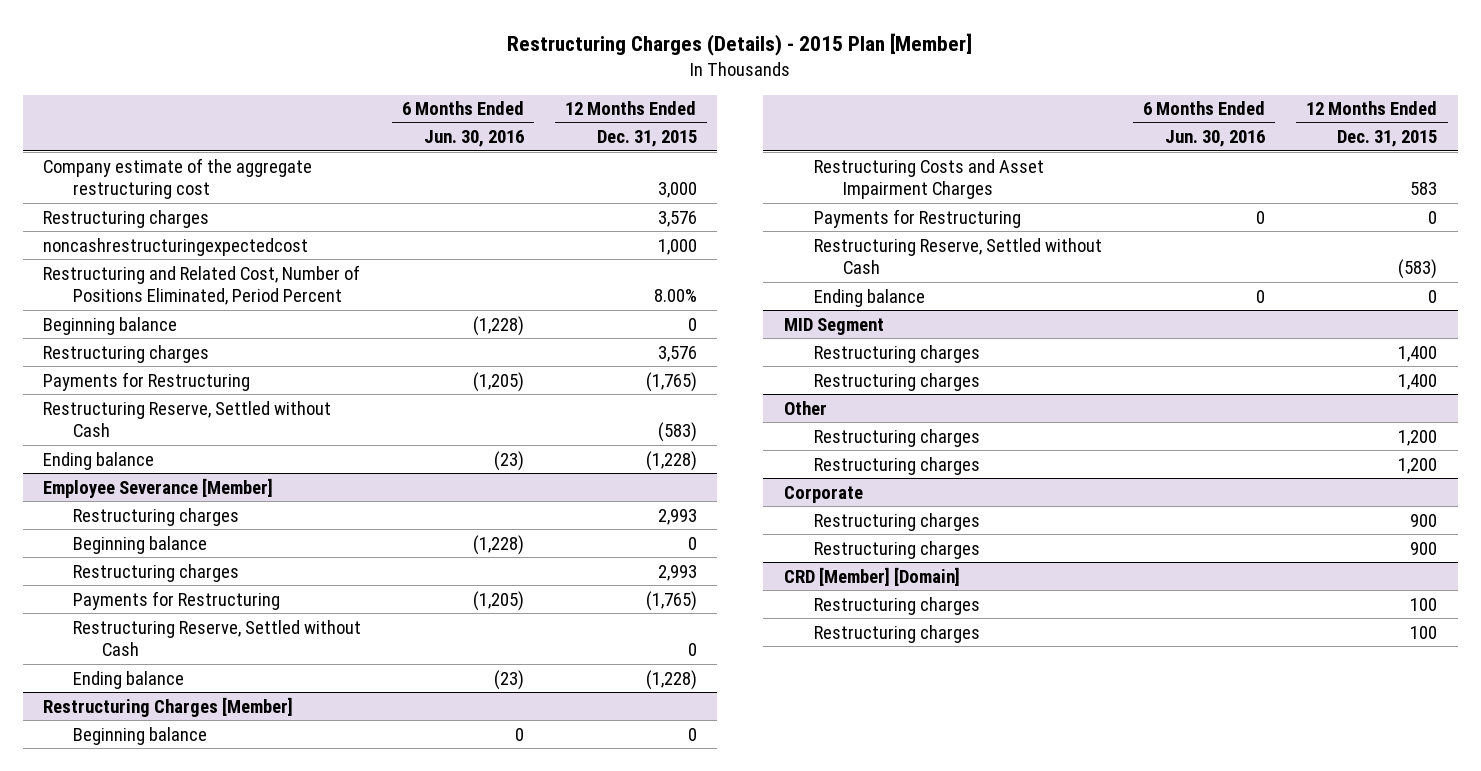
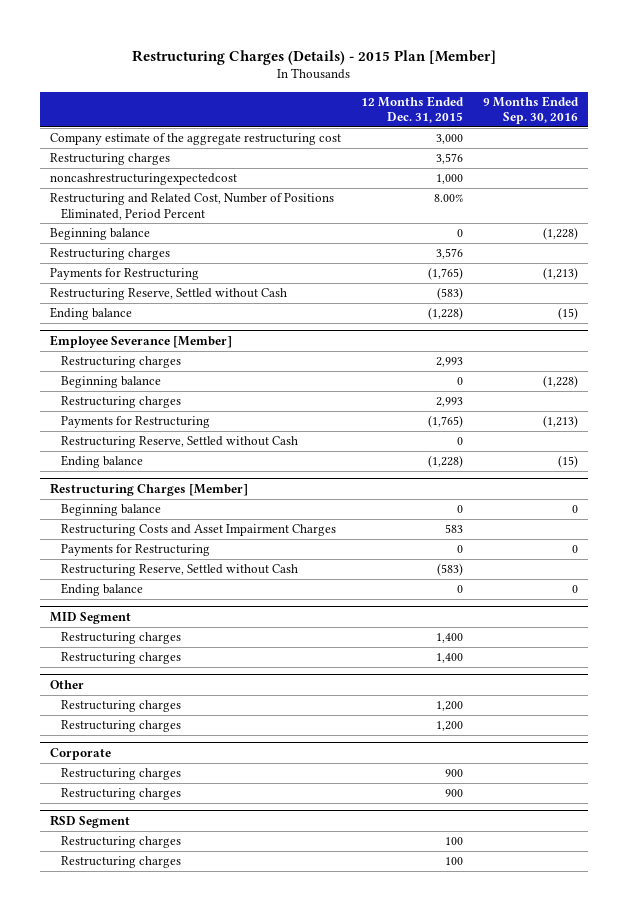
- | 6 Months Ended Jun. 30, 2016 | 12 Months Ended Dec. 31, 2015
+ | 12 Months Ended Dec. 31, 2015 | 9 Months Ended Sep. 30, 2016
- CRD [Member] [Domain]
+ RSD Segment

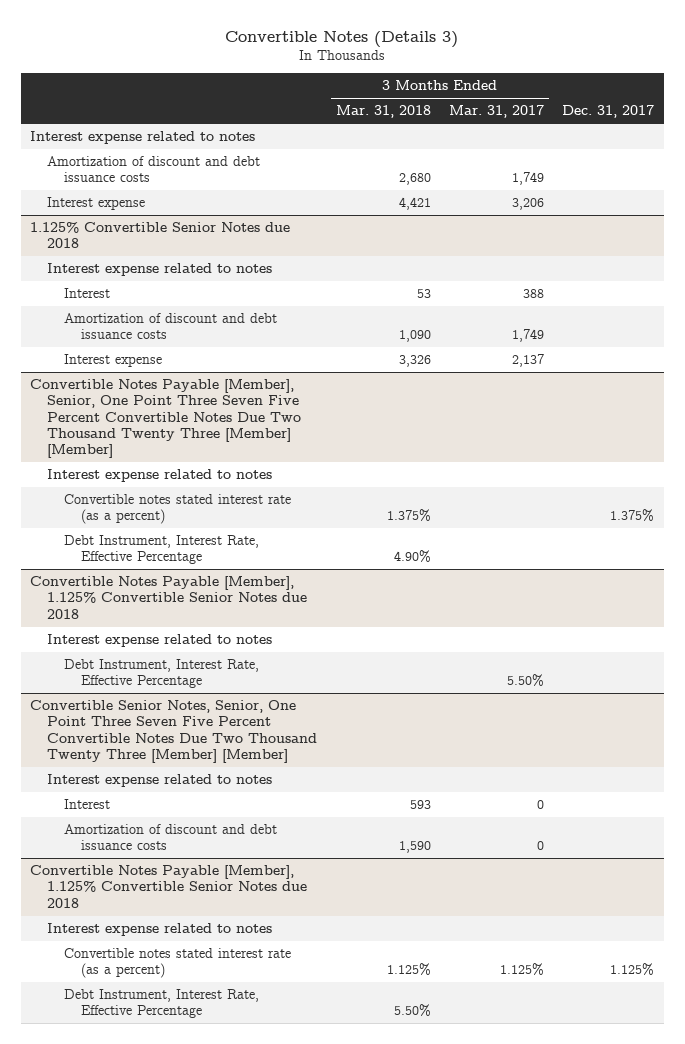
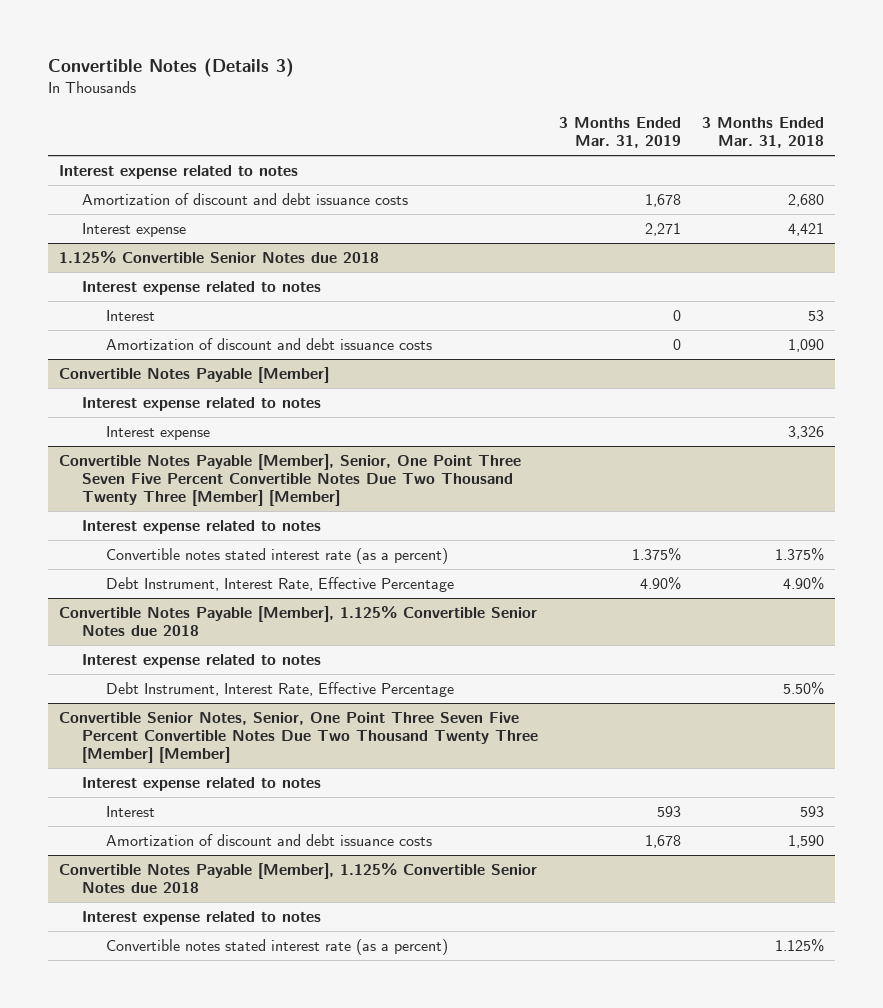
- | 3 Months Ended Mar. 31, 2018 | 3 Months Ended Mar. 31, 2017 | Dec. 31, 2017
+ | 3 Months Ended Mar. 31, 2019 | 3 Months Ended Mar. 31, 2018
+ Convertible Notes Payable [Member]
+ Interest expense related to notes
@ Convertible Notes Payable [Member], 1.125% Convertible Senior Notes due 2018
- Debt Instrument, Interest Rate, Effective Percentage | | 5.50% |
moved up: Debt Instrument, Interest Rate, Effective Percentage | | 5.50%

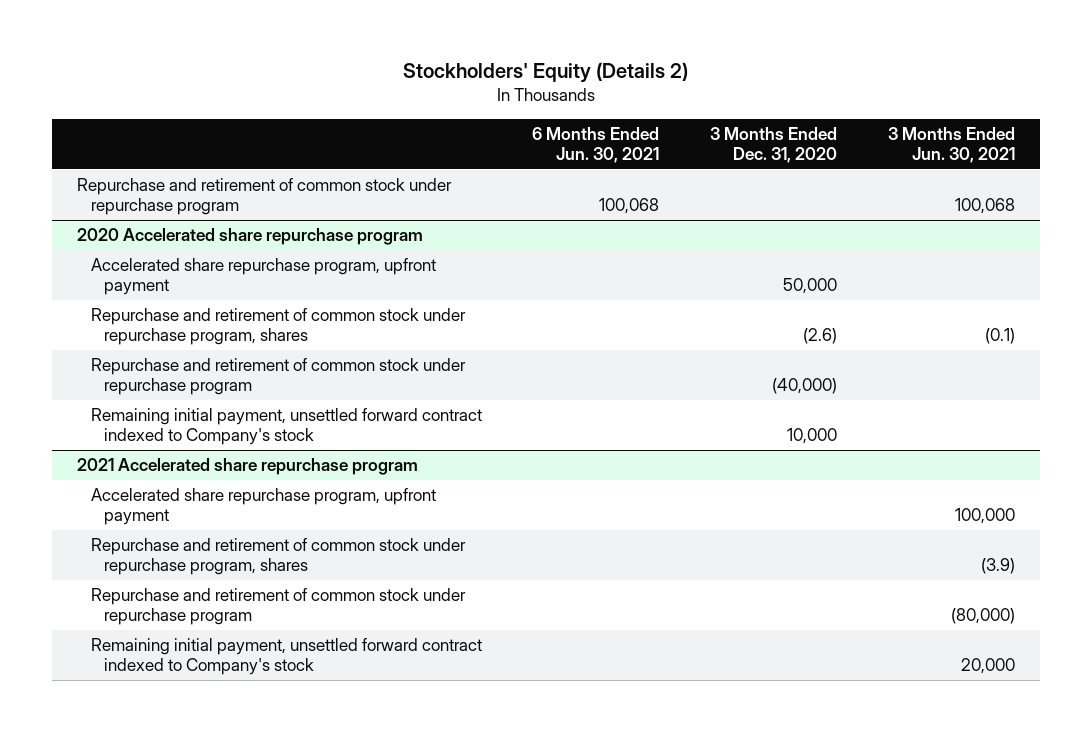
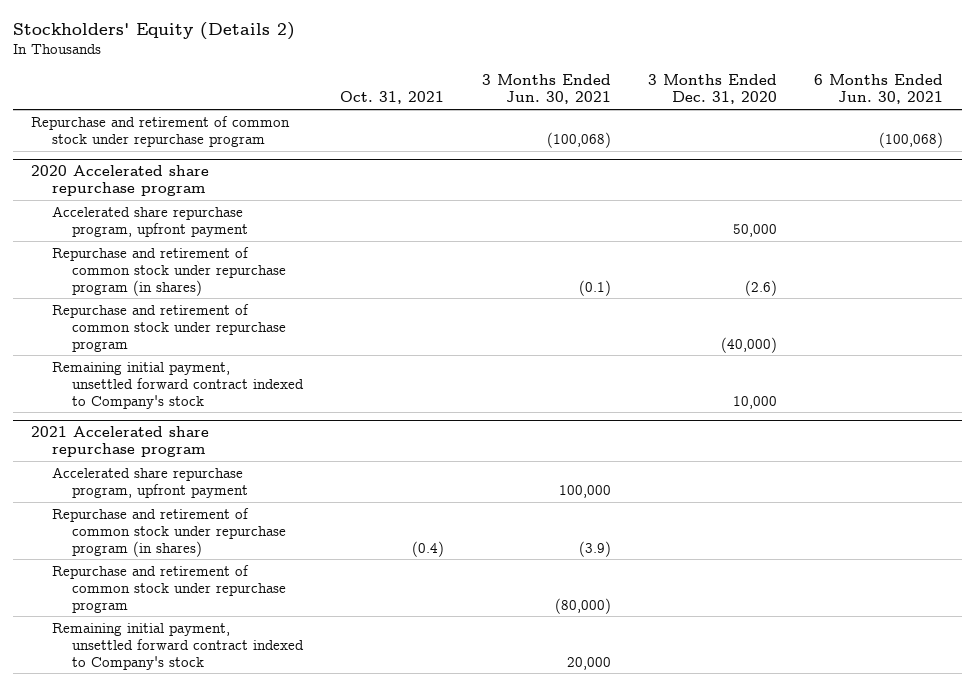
- | 6 Months Ended Jun. 30, 2021 | 3 Months Ended Dec. 31, 2020 | 3 Months Ended Jun. 30, 2021
+ | Oct. 31, 2021 | 3 Months Ended Jun. 30, 2021 | 3 Months Ended Dec. 31, 2020 | 6 Months Ended Jun. 30, 2021
- Repurchase and retirement of common stock under repurchase program | 100,068 | | 100,068
+ Repurchase and retirement of common stock under repurchase program | | (100,068) | | (100,068)
@ 2020 Accelerated share repurchase program
- Repurchase and retirement of common stock under repurchase program, shares | | (2.6) | (0.1)
+ Repurchase and retirement of common stock under repurchase program (in shares) | | (0.1) | (2.6) |
@ 2021 Accelerated share repurchase program
- Repurchase and retirement of common stock under repurchase program, shares | | | (3.9)
+ Repurchase and retirement of common stock under repurchase program (in shares) | (0.4) | (3.9) | |

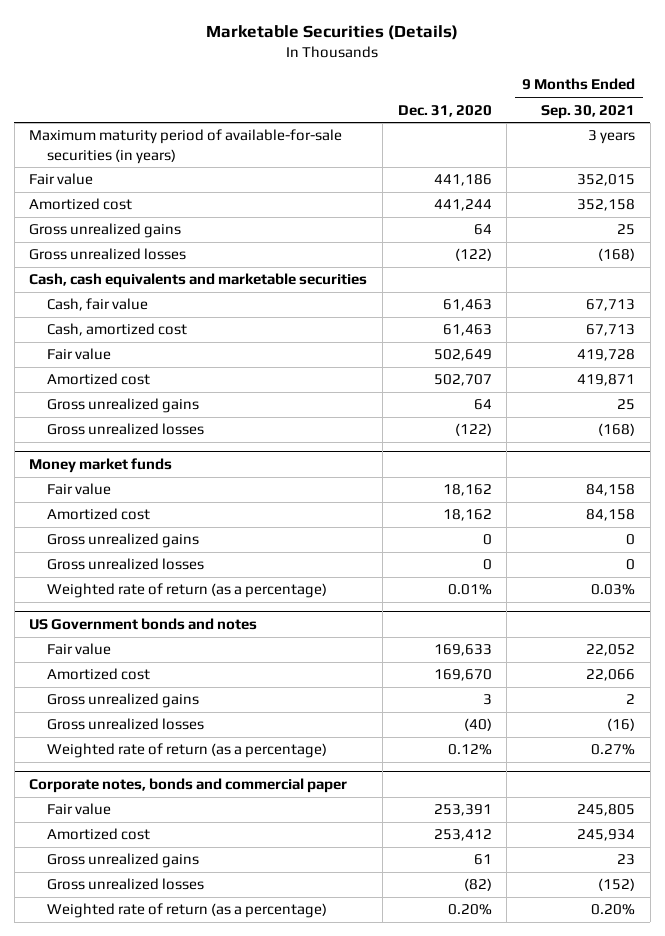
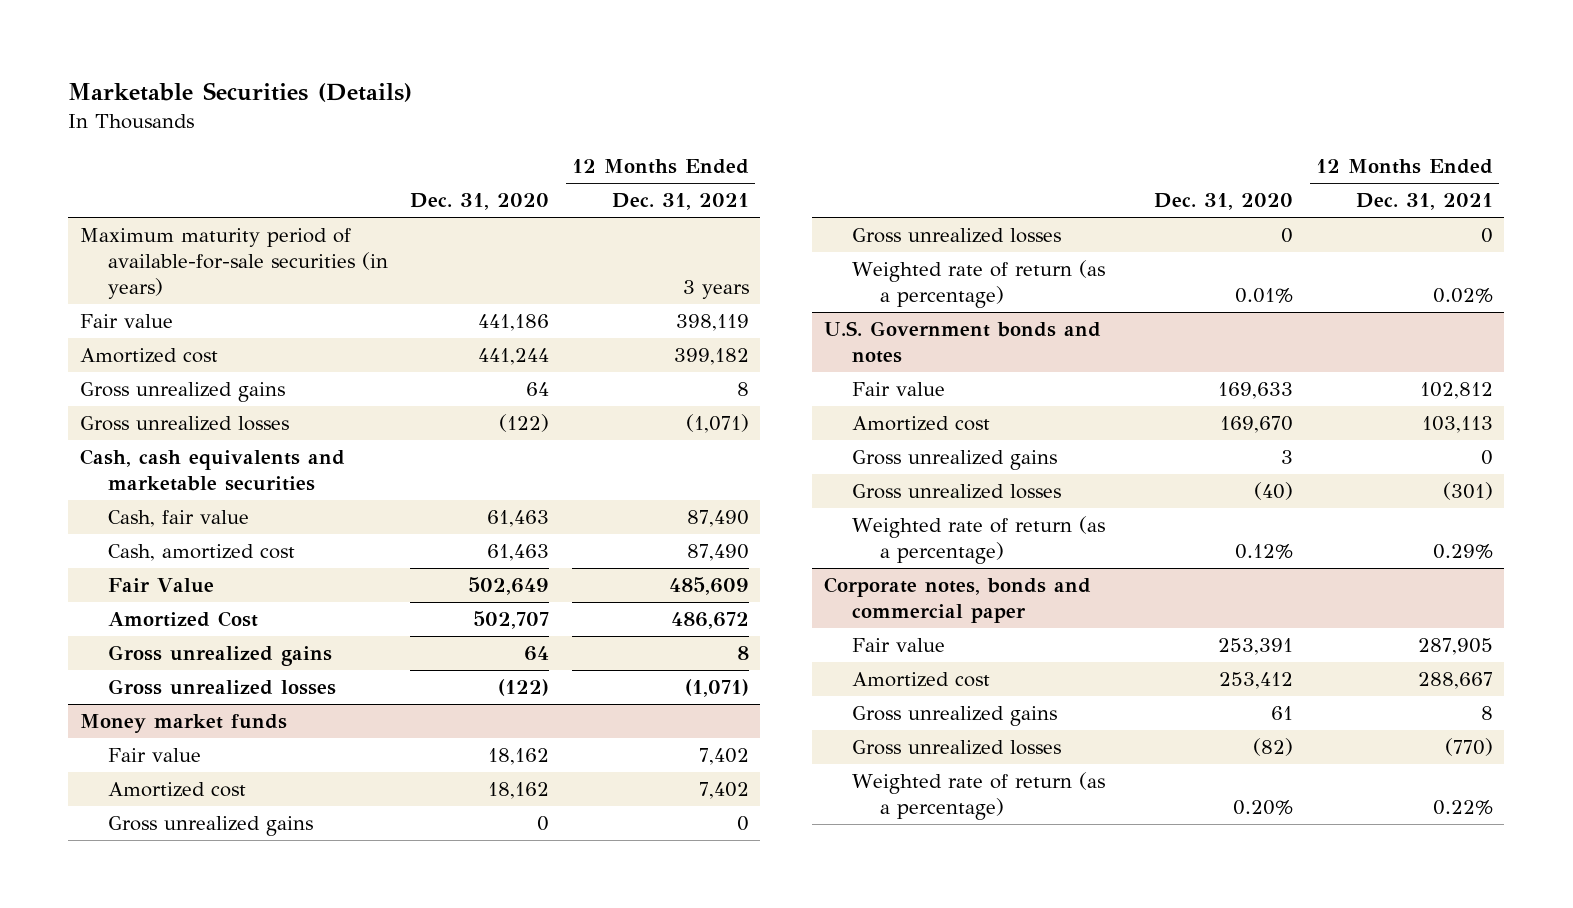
- | Dec. 31, 2020 | 9 Months Ended Sep. 30, 2021
+ | Dec. 31, 2020 | 12 Months Ended Dec. 31, 2021
- Fair value | 502,649 | 419,728
- Amortized cost | 502,707 | 419,871
+ Fair Value | 502,649 | 485,609
+ Amortized Cost | 502,707 | 486,672
- US Government bonds and notes
+ U.S. Government bonds and notes

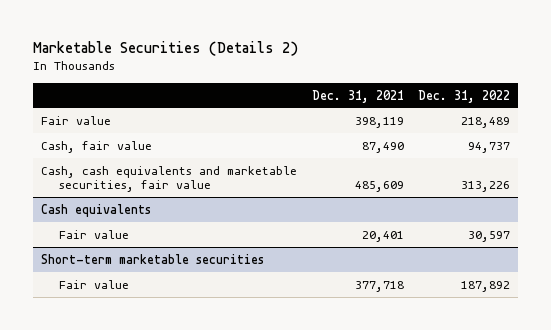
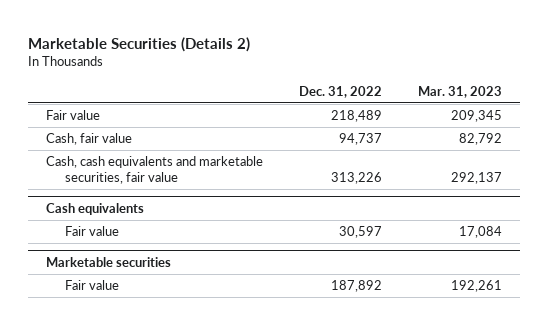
- | Dec. 31, 2021 | Dec. 31, 2022
+ | Dec. 31, 2022 | Mar. 31, 2023
- Short-term marketable securities
+ Marketable securities

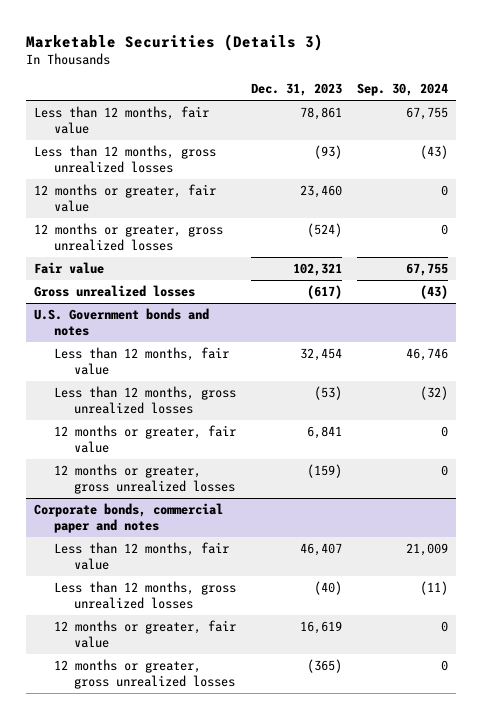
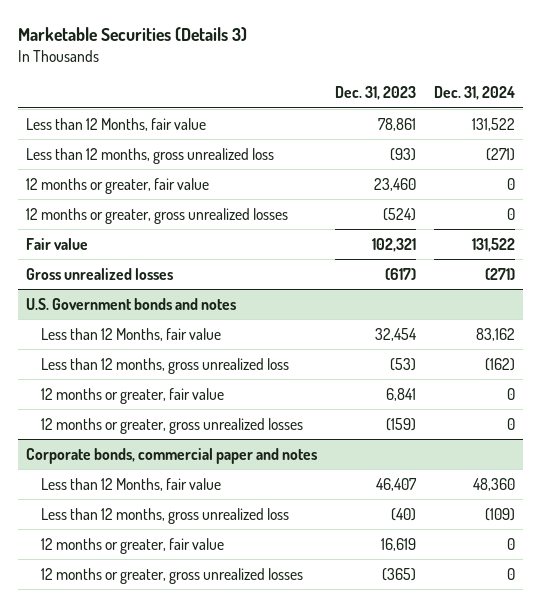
- | Dec. 31, 2023 | Sep. 30, 2024
+ | Dec. 31, 2023 | Dec. 31, 2024
- Less than 12 months, fair value | 78,861 | 67,755
- Less than 12 months, gross unrealized losses | (93) | (43)
+ Less than 12 Months, fair value | 78,861 | 131,522
+ Less than 12 months, gross unrealized loss | (93) | (271)
@ U.S. Government bonds and notes
- Less than 12 months, fair value | 32,454 | 46,746
- Less than 12 months, gross unrealized losses | (53) | (32)
+ Less than 12 Months, fair value | 32,454 | 83,162
+ Less than 12 months, gross unrealized loss | (53) | (162)
@ Corporate bonds, commercial paper and notes
- Less than 12 months, fair value | 46,407 | 21,009
- Less than 12 months, gross unrealized losses | (40) | (11)
+ Less than 12 Months, fair value | 46,407 | 48,360
+ Less than 12 months, gross unrealized loss | (40) | (109)

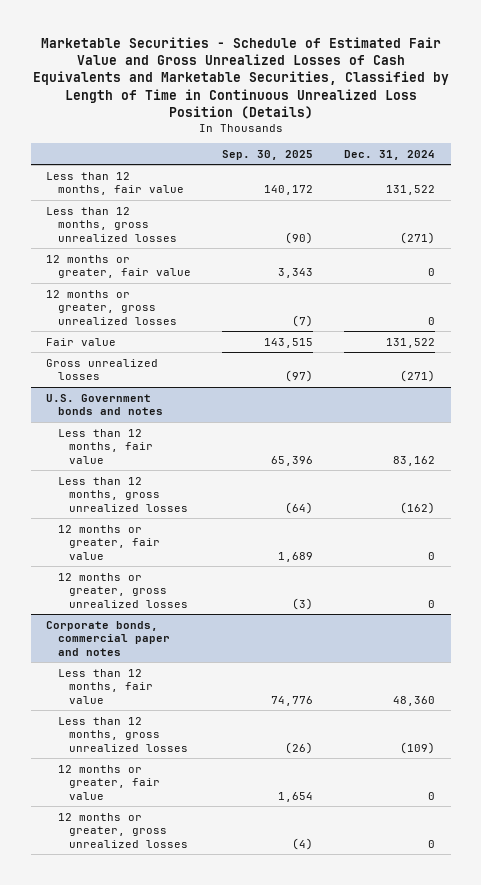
- Marketable Securities (Details 3)
+ Marketable Securities - Schedule of Estimated Fair Value and Gross Unrealized Losses of Cash Equivalents and Marketable Securities, Classified by Length of Time in Continuous Unrealized Loss Position (Details)
- | Dec. 31, 2023 | Dec. 31, 2024
+ | Sep. 30, 2025 | Dec. 31, 2024
- Less than 12 Months, fair value | 78,861 | 131,522
- Less than 12 months, gross unrealized loss | (93) | (271)
+ Less than 12 months, fair value | 140,172 | 131,522
+ Less than 12 months, gross unrealized losses | (90) | (271)
@ U.S. Government bonds and notes
- Less than 12 Months, fair value | 32,454 | 83,162
- Less than 12 months, gross unrealized loss | (53) | (162)
+ Less than 12 months, fair value | 65,396 | 83,162
+ Less than 12 months, gross unrealized losses | (64) | (162)
@ Corporate bonds, commercial paper and notes
- Less than 12 Months, fair value | 46,407 | 48,360
- Less than 12 months, gross unrealized loss | (40) | (109)
+ Less than 12 months, fair value | 74,776 | 48,360
+ Less than 12 months, gross unrealized losses | (26) | (109)

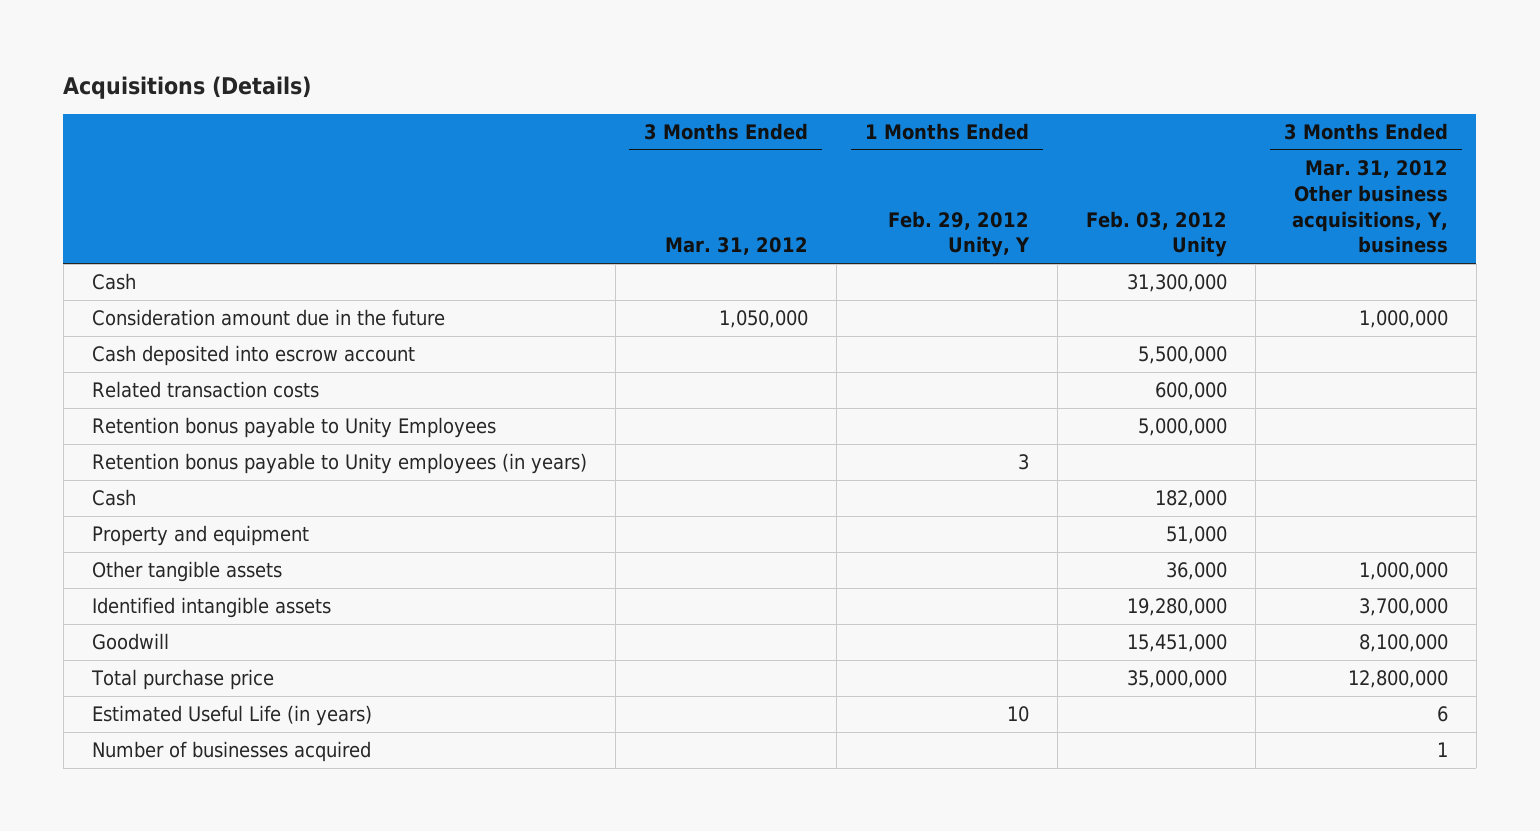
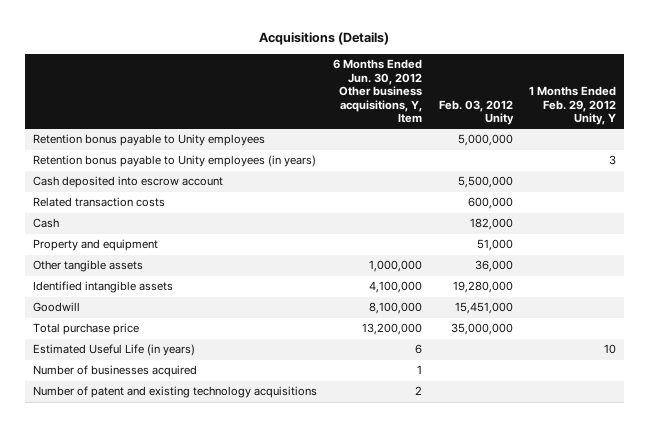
- | 3 Months Ended Mar. 31, 2012 | 1 Months Ended Feb. 29, 2012 Unity, Y | Feb. 03, 2012 Unity | 3 Months Ended Mar. 31, 2012 Other business acquisitions, Y, business
+ | 6 Months Ended Jun. 30, 2012 Other business acquisitions, Y, Item | Feb. 03, 2012 Unity | 1 Months Ended Feb. 29, 2012 Unity, Y
- Cash | | | 31,300,000 |
- Consideration amount due in the future | 1,050,000 | | | 1,000,000
+ Retention bonus payable to Unity employees | | 5,000,000 |
moved up: Retention bonus payable to Unity employees (in years) | | | 3
- Retention bonus payable to Unity Employees | | | 5,000,000 |
+ Number of patent and existing technology acquisitions | 2 | |

